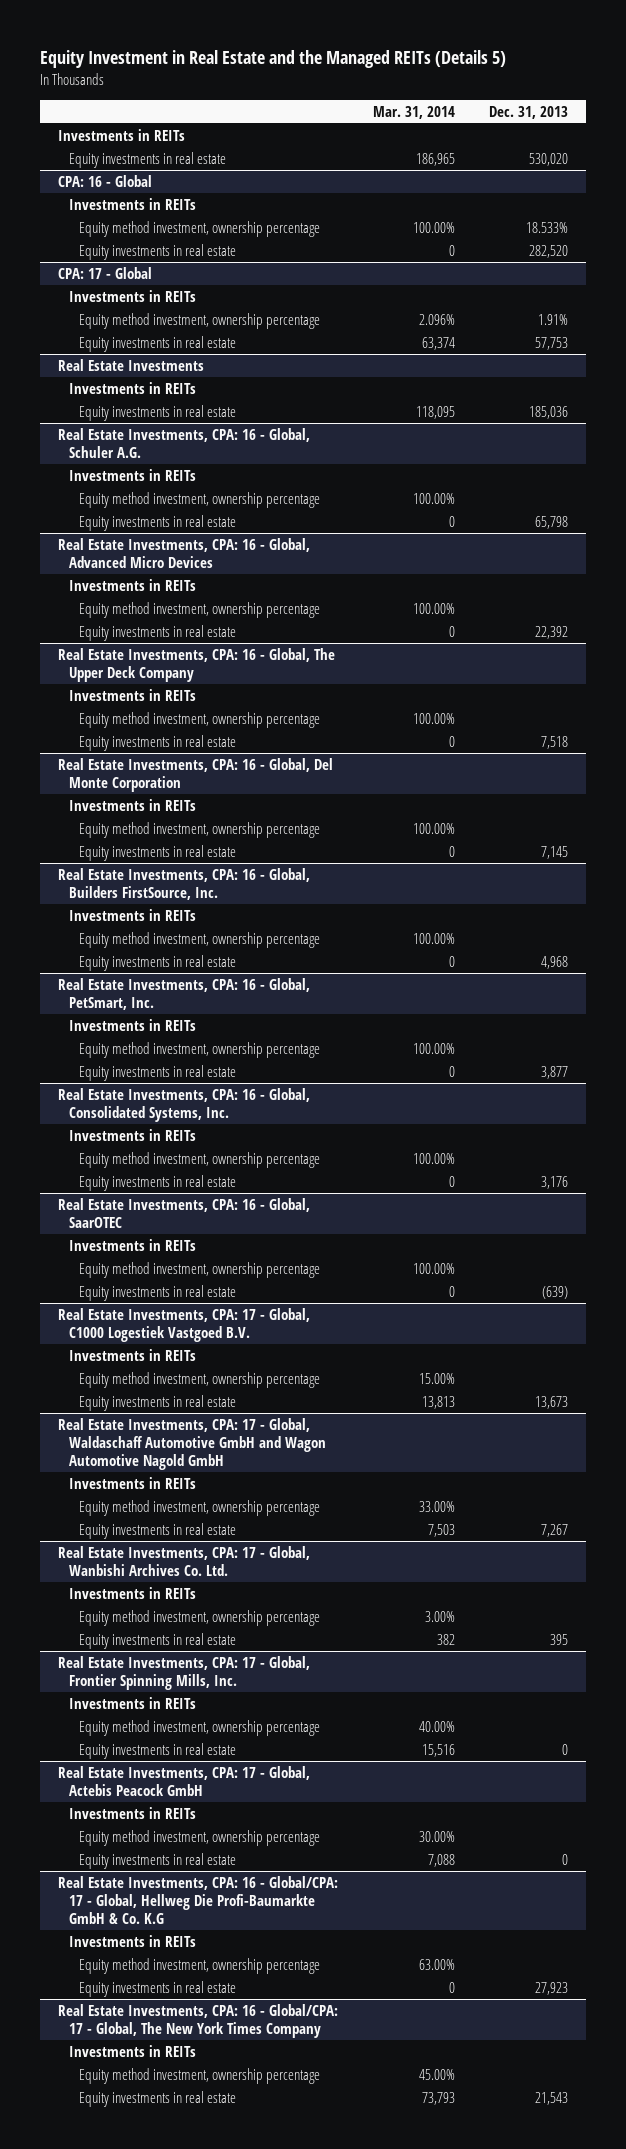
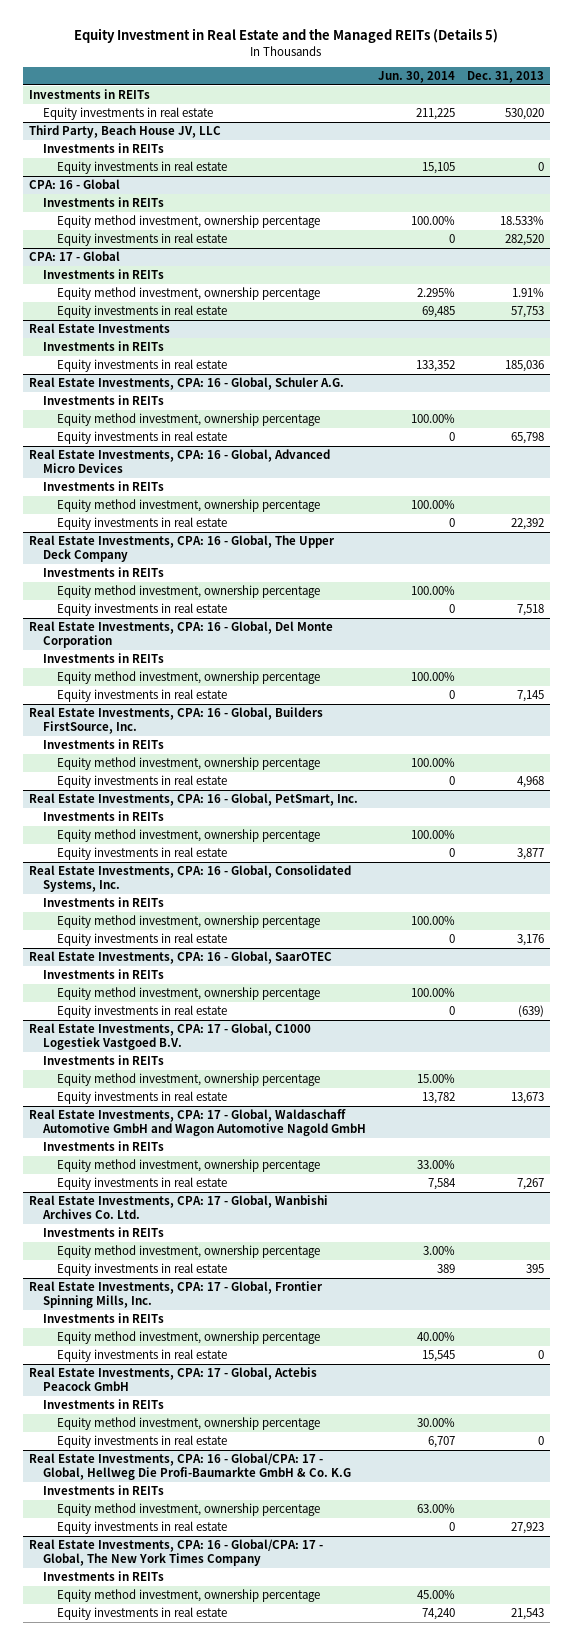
- | Mar. 31, 2014 | Dec. 31, 2013
+ | Jun. 30, 2014 | Dec. 31, 2013
+ Third Party, Beach House JV, LLC
+ Investments in REITs
+ Equity investments in real estate | 15,105 | 0

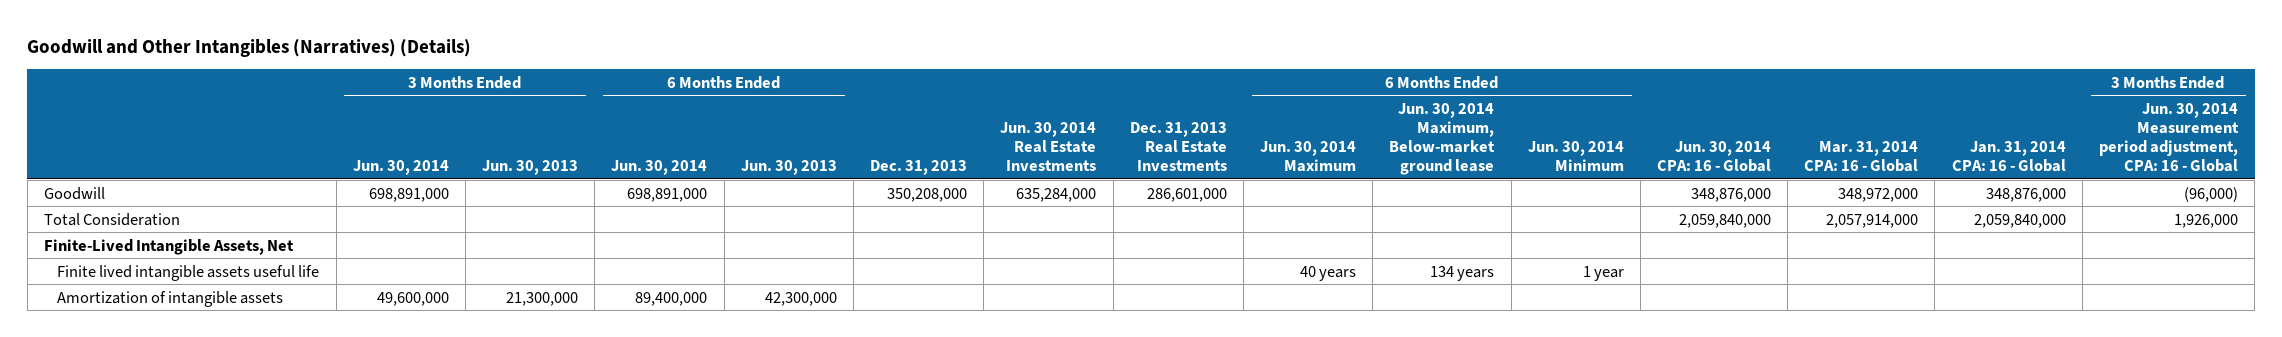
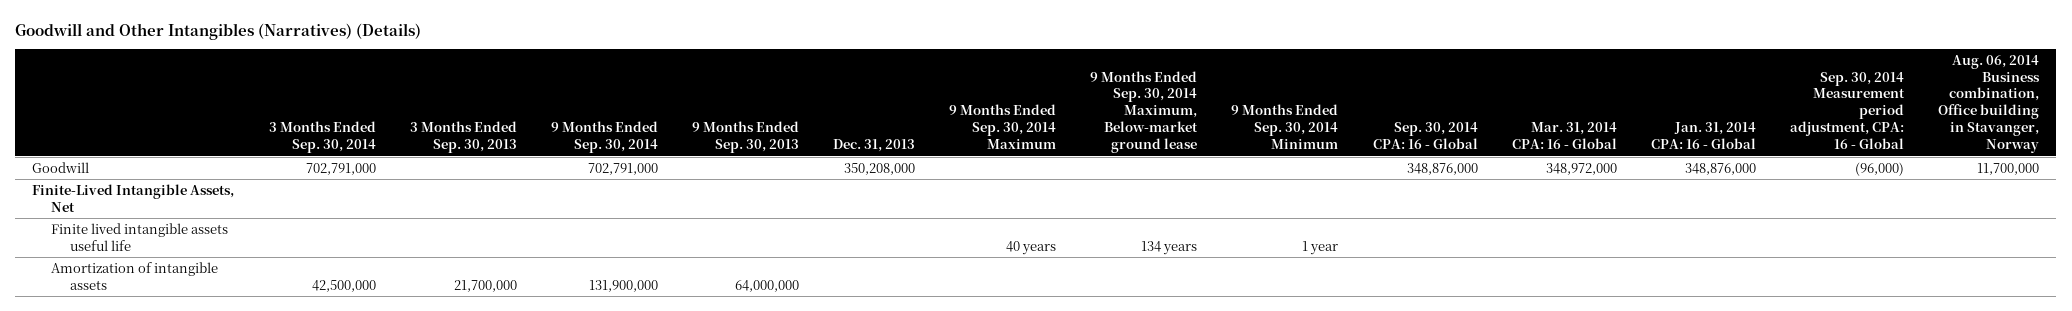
- | 3 Months Ended Jun. 30, 2014 | 3 Months Ended Jun. 30, 2013 | 6 Months Ended Jun. 30, 2014 | 6 Months Ended Jun. 30, 2013 | Dec. 31, 2013 | Jun. 30, 2014 Real Estate Investments | Dec. 31, 2013 Real Estate Investments | 6 Months Ended Jun. 30, 2014 Maximum | 6 Months Ended Jun. 30, 2014 Maximum, Below-market ground lease | 6 Months Ended Jun. 30, 2014 Minimum | Jun. 30, 2014 CPA: 16 - Global | Mar. 31, 2014 CPA: 16 - Global | Jan. 31, 2014 CPA: 16 - Global | 3 Months Ended Jun. 30, 2014 Measurement period adjustment, CPA: 16 - Global
+ | 3 Months Ended Sep. 30, 2014 | 3 Months Ended Sep. 30, 2013 | 9 Months Ended Sep. 30, 2014 | 9 Months Ended Sep. 30, 2013 | Dec. 31, 2013 | 9 Months Ended Sep. 30, 2014 Maximum | 9 Months Ended Sep. 30, 2014 Maximum, Below-market ground lease | 9 Months Ended Sep. 30, 2014 Minimum | Sep. 30, 2014 CPA: 16 - Global | Mar. 31, 2014 CPA: 16 - Global | Jan. 31, 2014 CPA: 16 - Global | Sep. 30, 2014 Measurement period adjustment, CPA: 16 - Global | Aug. 06, 2014 Business combination, Office building in Stavanger, Norway
- Total Consideration | | | | | | | | | | | 2,059,840,000 | 2,057,914,000 | 2,059,840,000 | 1,926,000

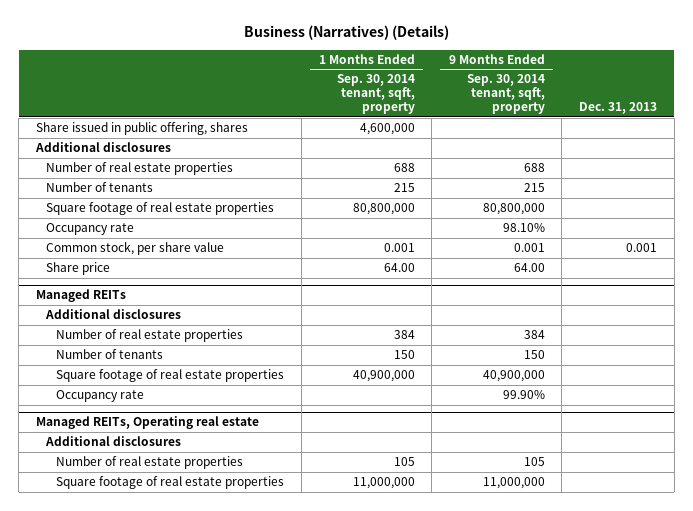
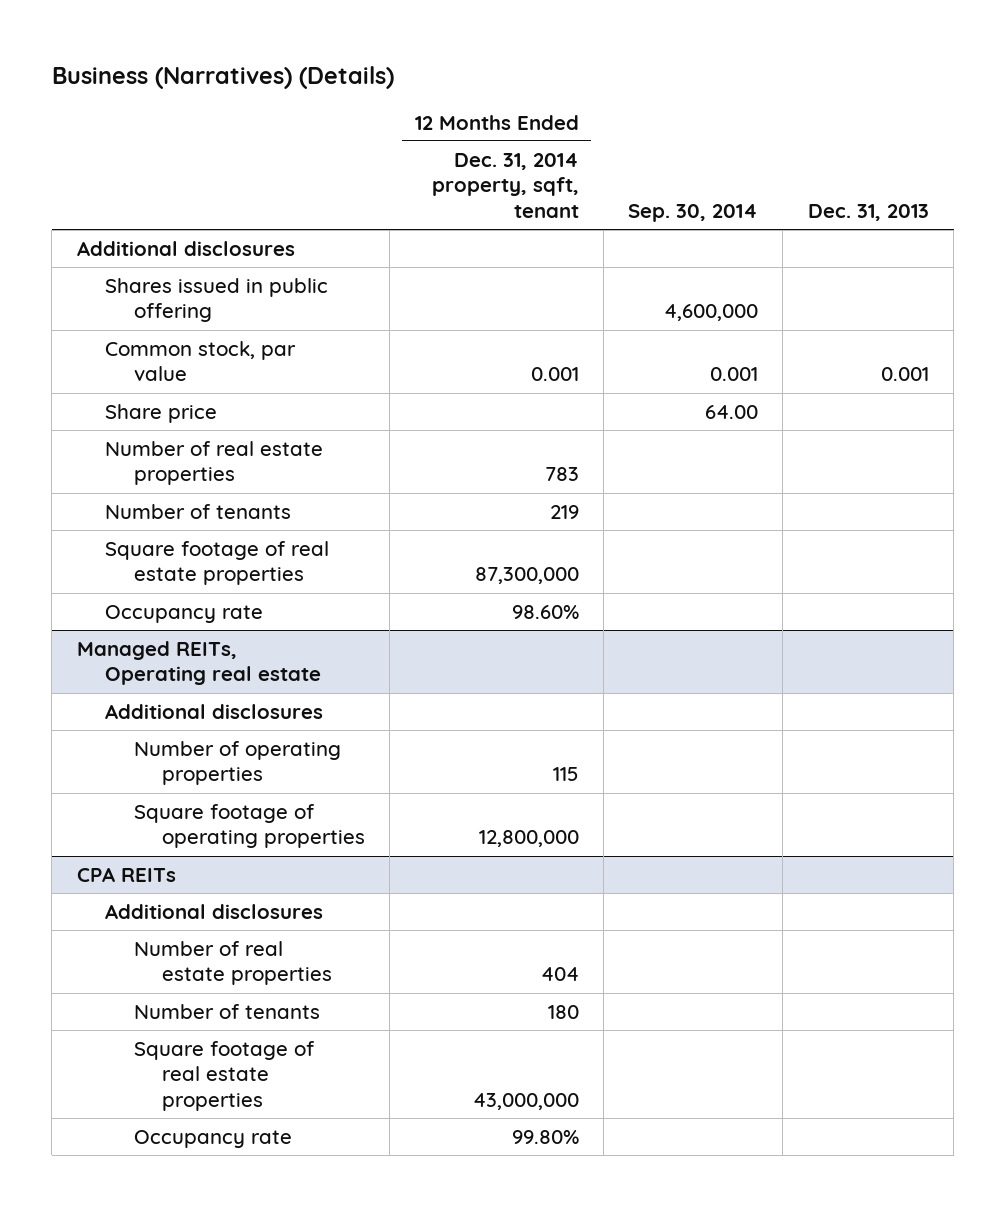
- | 1 Months Ended Sep. 30, 2014 tenant, sqft, property | 9 Months Ended Sep. 30, 2014 tenant, sqft, property | Dec. 31, 2013
+ | 12 Months Ended Dec. 31, 2014 property, sqft, tenant | Sep. 30, 2014 | Dec. 31, 2013
- Share issued in public offering, shares | 4,600,000 | |
+ Shares issued in public offering | | 4,600,000 |
+ Common stock, par value | 0.001 | 0.001 | 0.001
moved up: Share price | | 64.00 |
- Common stock, per share value | 0.001 | 0.001 | 0.001
- Managed REITs
- Additional disclosures
- Number of real estate properties | 384 | 384 |
- Number of tenants | 150 | 150 |
- Square footage of real estate properties | 40,900,000 | 40,900,000 |
- Occupancy rate | | 99.90% |
@ Managed REITs, Operating real estate
- Number of real estate properties | 105 | 105 |
- Square footage of real estate properties | 11,000,000 | 11,000,000 |
+ Number of operating properties | 115 | |
+ Square footage of operating properties | 12,800,000 | |
+ CPA REITs
+ Additional disclosures
+ Number of real estate properties | 404 | |
+ Number of tenants | 180 | |
+ Square footage of real estate properties | 43,000,000 | |
+ Occupancy rate | 99.80% | |

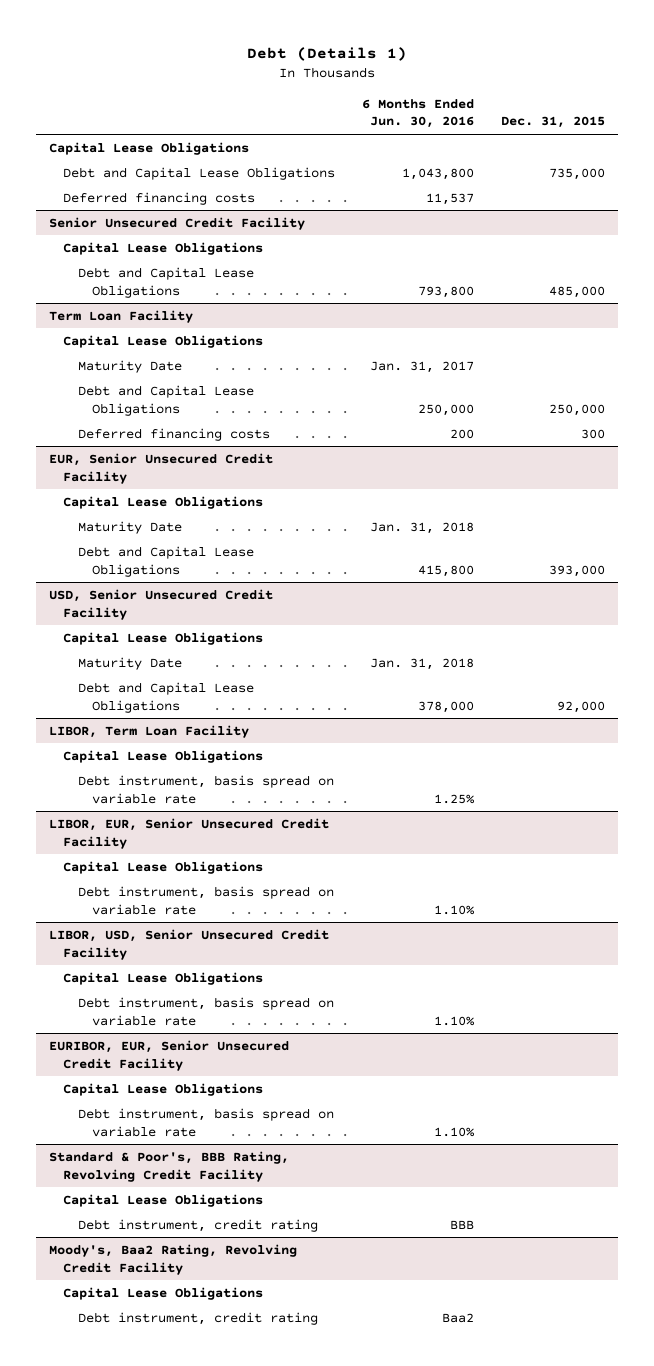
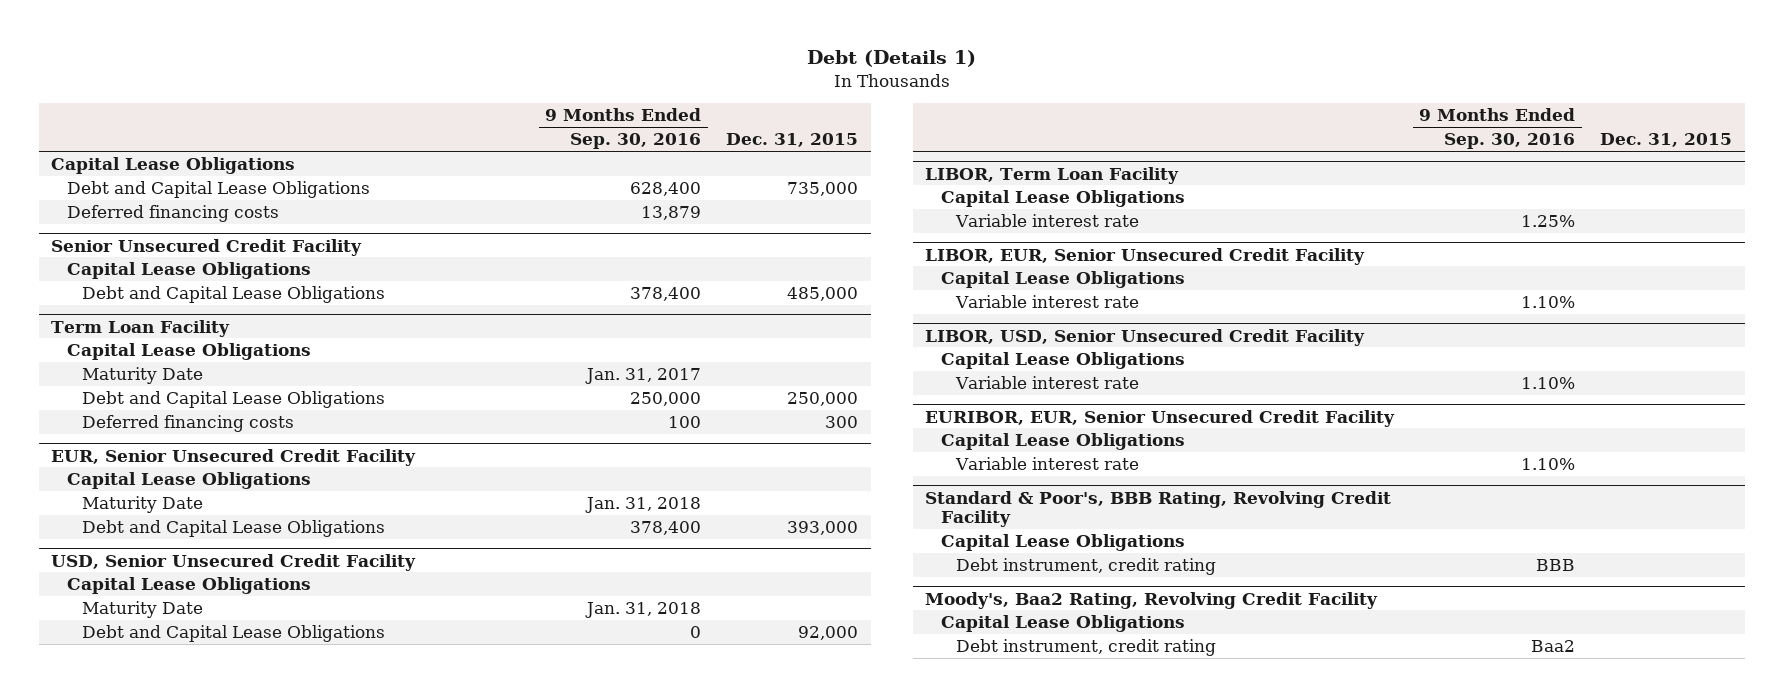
- | 6 Months Ended Jun. 30, 2016 | Dec. 31, 2015
+ | 9 Months Ended Sep. 30, 2016 | Dec. 31, 2015
@ LIBOR, Term Loan Facility
- Debt instrument, basis spread on variable rate | 1.25% |
+ Variable interest rate | 1.25% |
@ LIBOR, EUR, Senior Unsecured Credit Facility
- Debt instrument, basis spread on variable rate | 1.10% |
+ Variable interest rate | 1.10% |
@ LIBOR, USD, Senior Unsecured Credit Facility
- Debt instrument, basis spread on variable rate | 1.10% |
+ Variable interest rate | 1.10% |
@ EURIBOR, EUR, Senior Unsecured Credit Facility
- Debt instrument, basis spread on variable rate | 1.10% |
+ Variable interest rate | 1.10% |

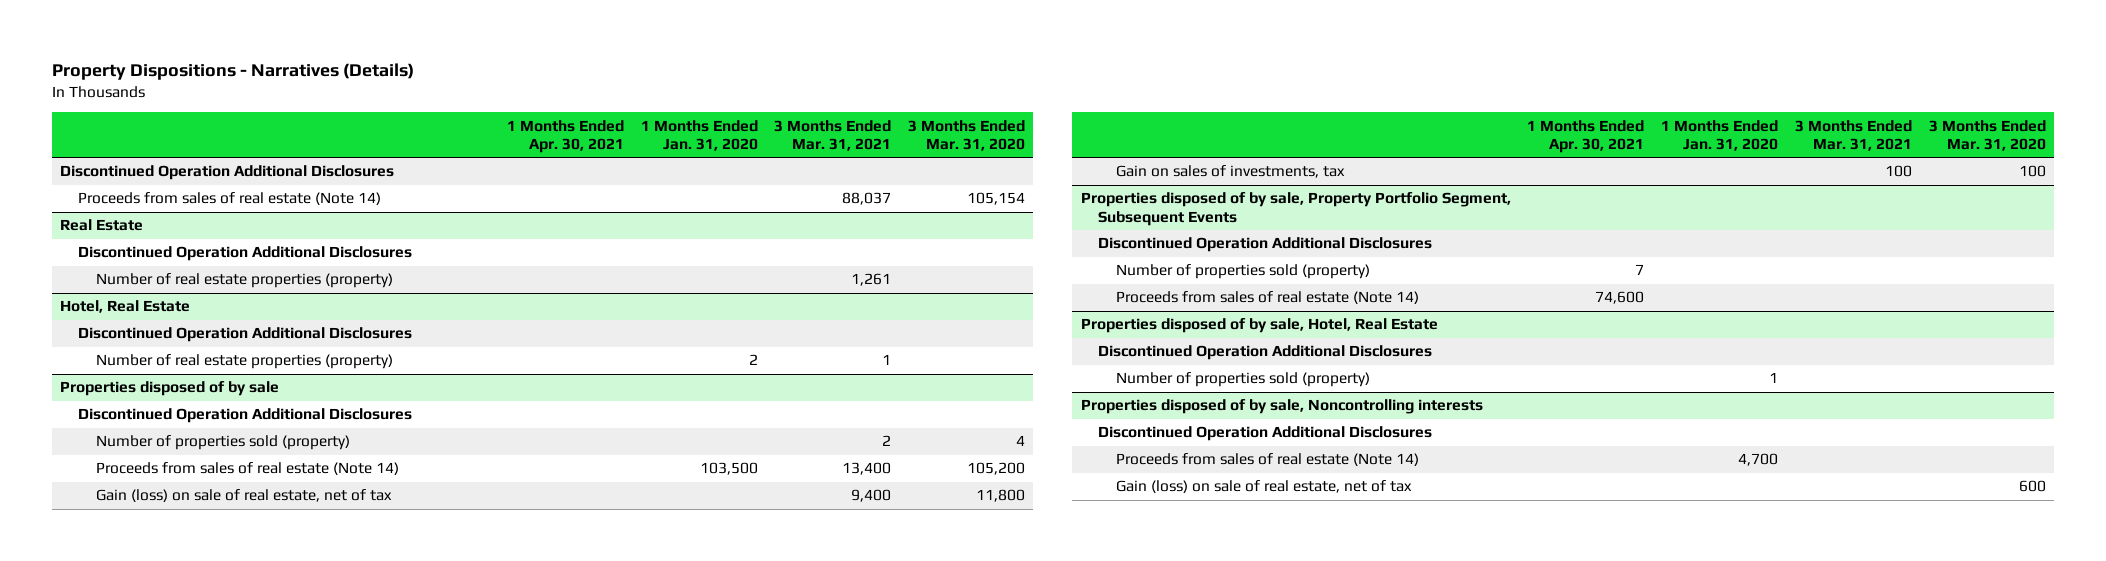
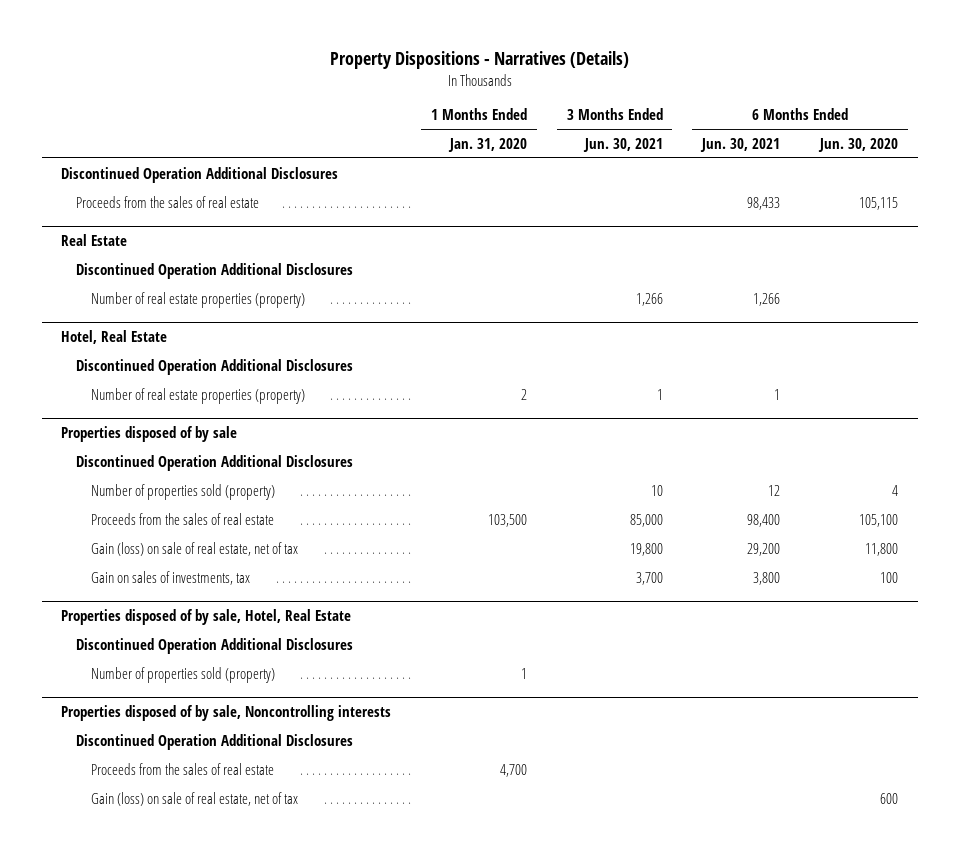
- | 1 Months Ended Apr. 30, 2021 | 1 Months Ended Jan. 31, 2020 | 3 Months Ended Mar. 31, 2021 | 3 Months Ended Mar. 31, 2020
+ | 1 Months Ended Jan. 31, 2020 | 3 Months Ended Jun. 30, 2021 | 6 Months Ended Jun. 30, 2021 | 6 Months Ended Jun. 30, 2020
- Proceeds from sales of real estate (Note 14) | | | 88,037 | 105,154
+ Proceeds from the sales of real estate | | | 98,433 | 105,115
@ Properties disposed of by sale
- Proceeds from sales of real estate (Note 14) | | 103,500 | 13,400 | 105,200
+ Proceeds from the sales of real estate | 103,500 | 85,000 | 98,400 | 105,100
- Properties disposed of by sale, Property Portfolio Segment, Subsequent Events
- Discontinued Operation Additional Disclosures
- Number of properties sold (property) | 7 | | |
- Proceeds from sales of real estate (Note 14) | 74,600 | | |
@ Properties disposed of by sale, Noncontrolling interests
- Proceeds from sales of real estate (Note 14) | | 4,700 | |
+ Proceeds from the sales of real estate | 4,700 | | |

